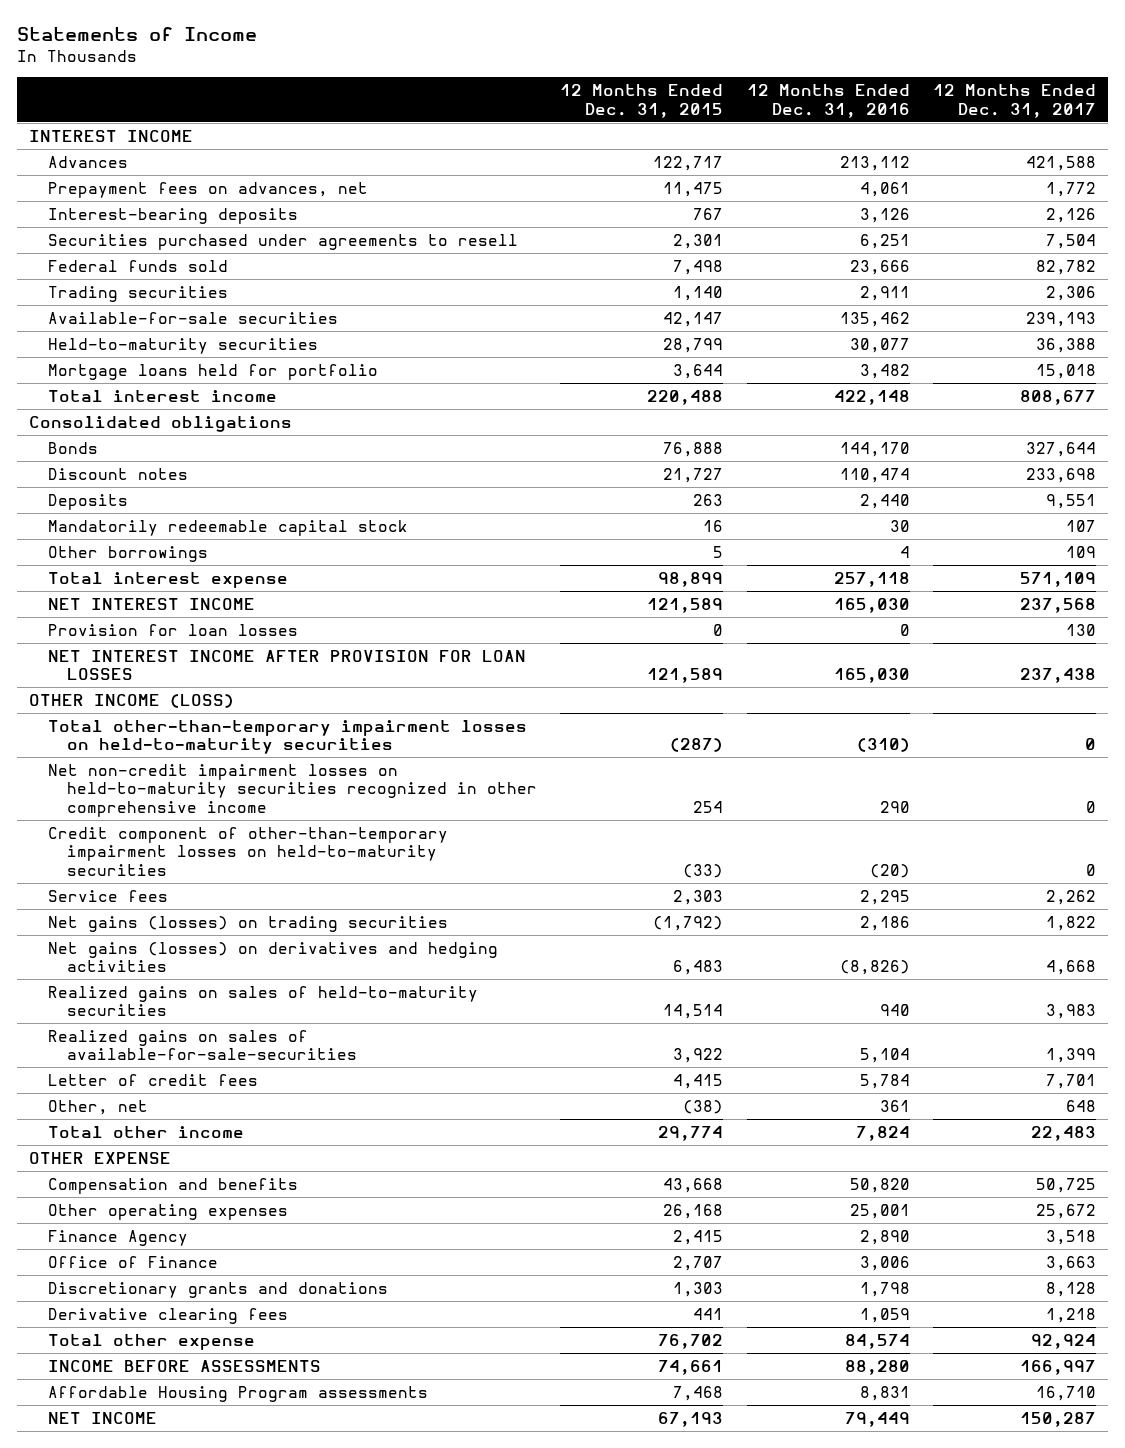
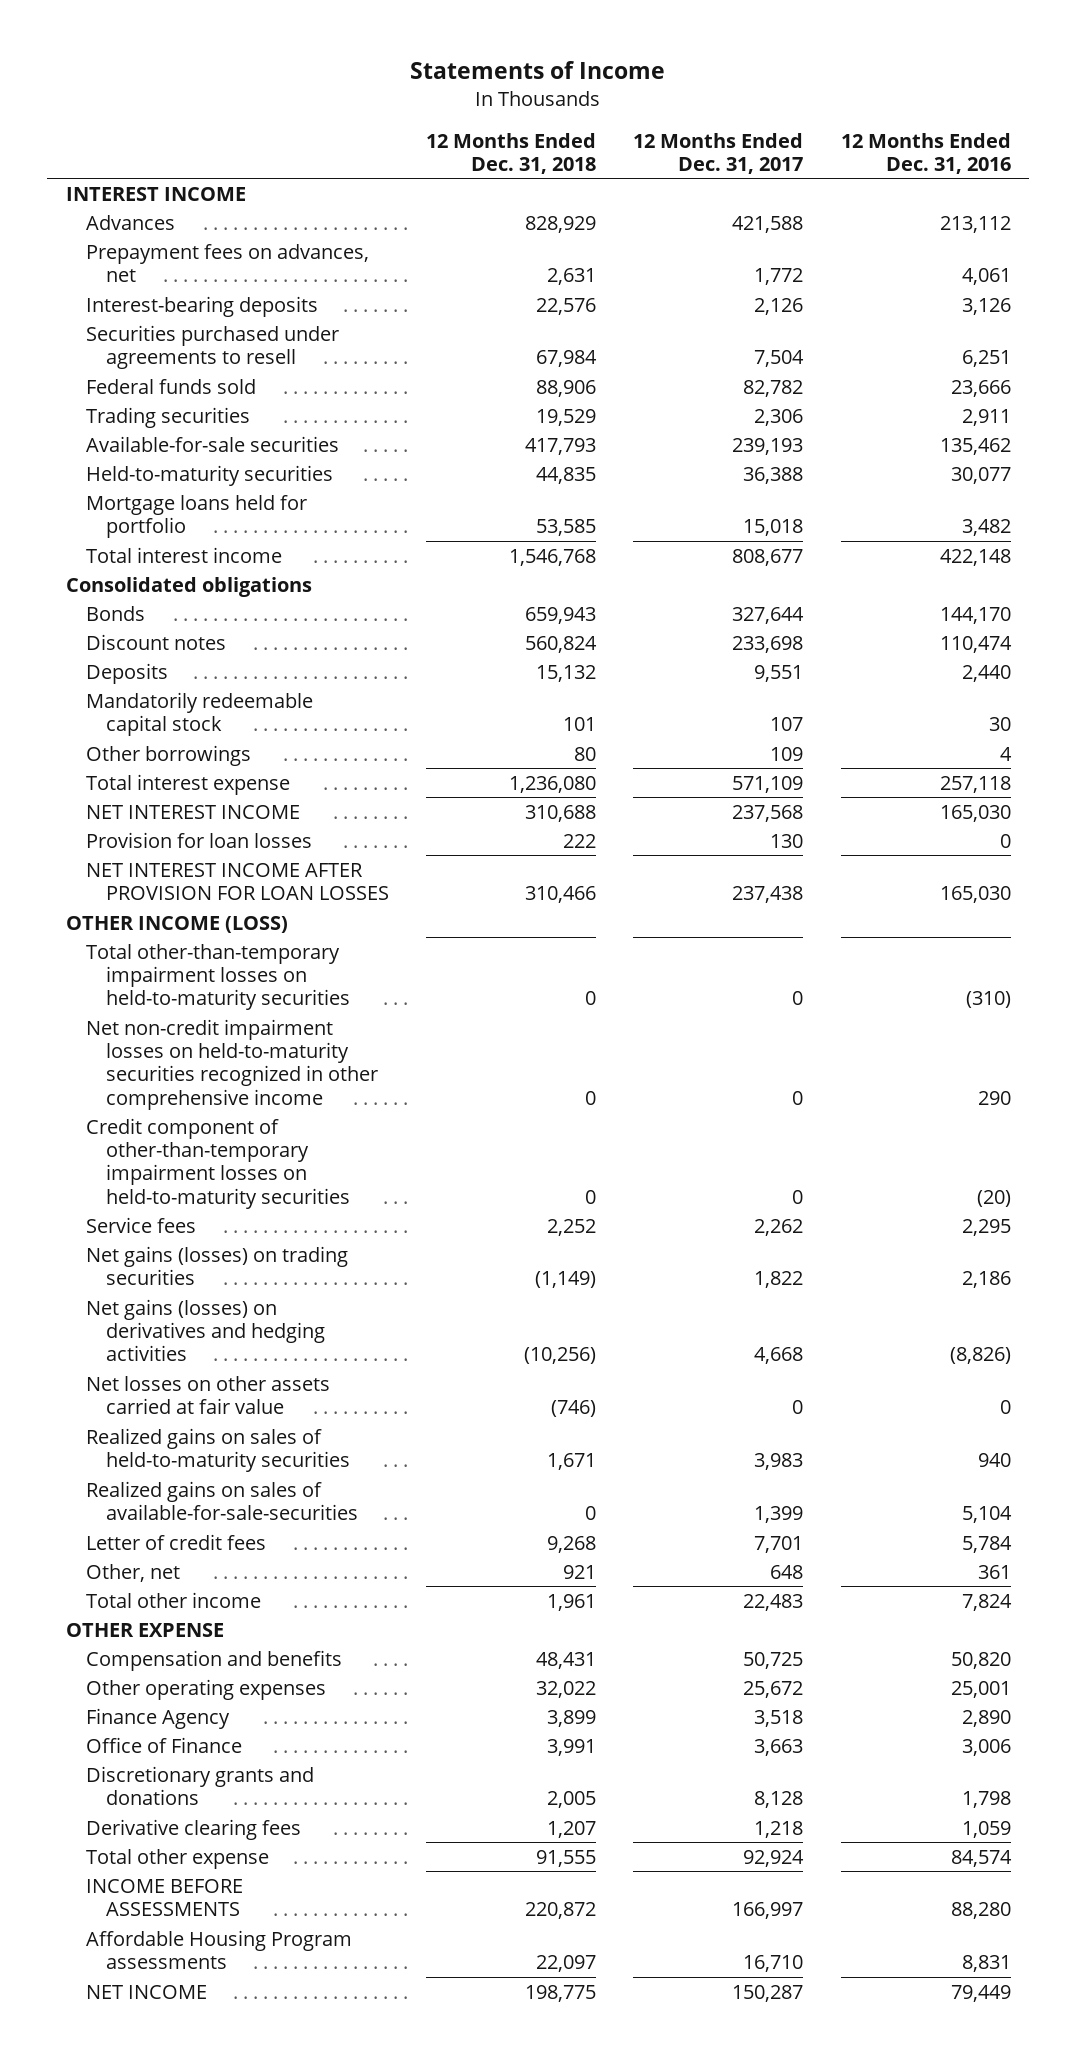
- | 12 Months Ended Dec. 31, 2015 | 12 Months Ended Dec. 31, 2016 | 12 Months Ended Dec. 31, 2017
+ | 12 Months Ended Dec. 31, 2018 | 12 Months Ended Dec. 31, 2017 | 12 Months Ended Dec. 31, 2016
+ Net losses on other assets carried at fair value | (746) | 0 | 0

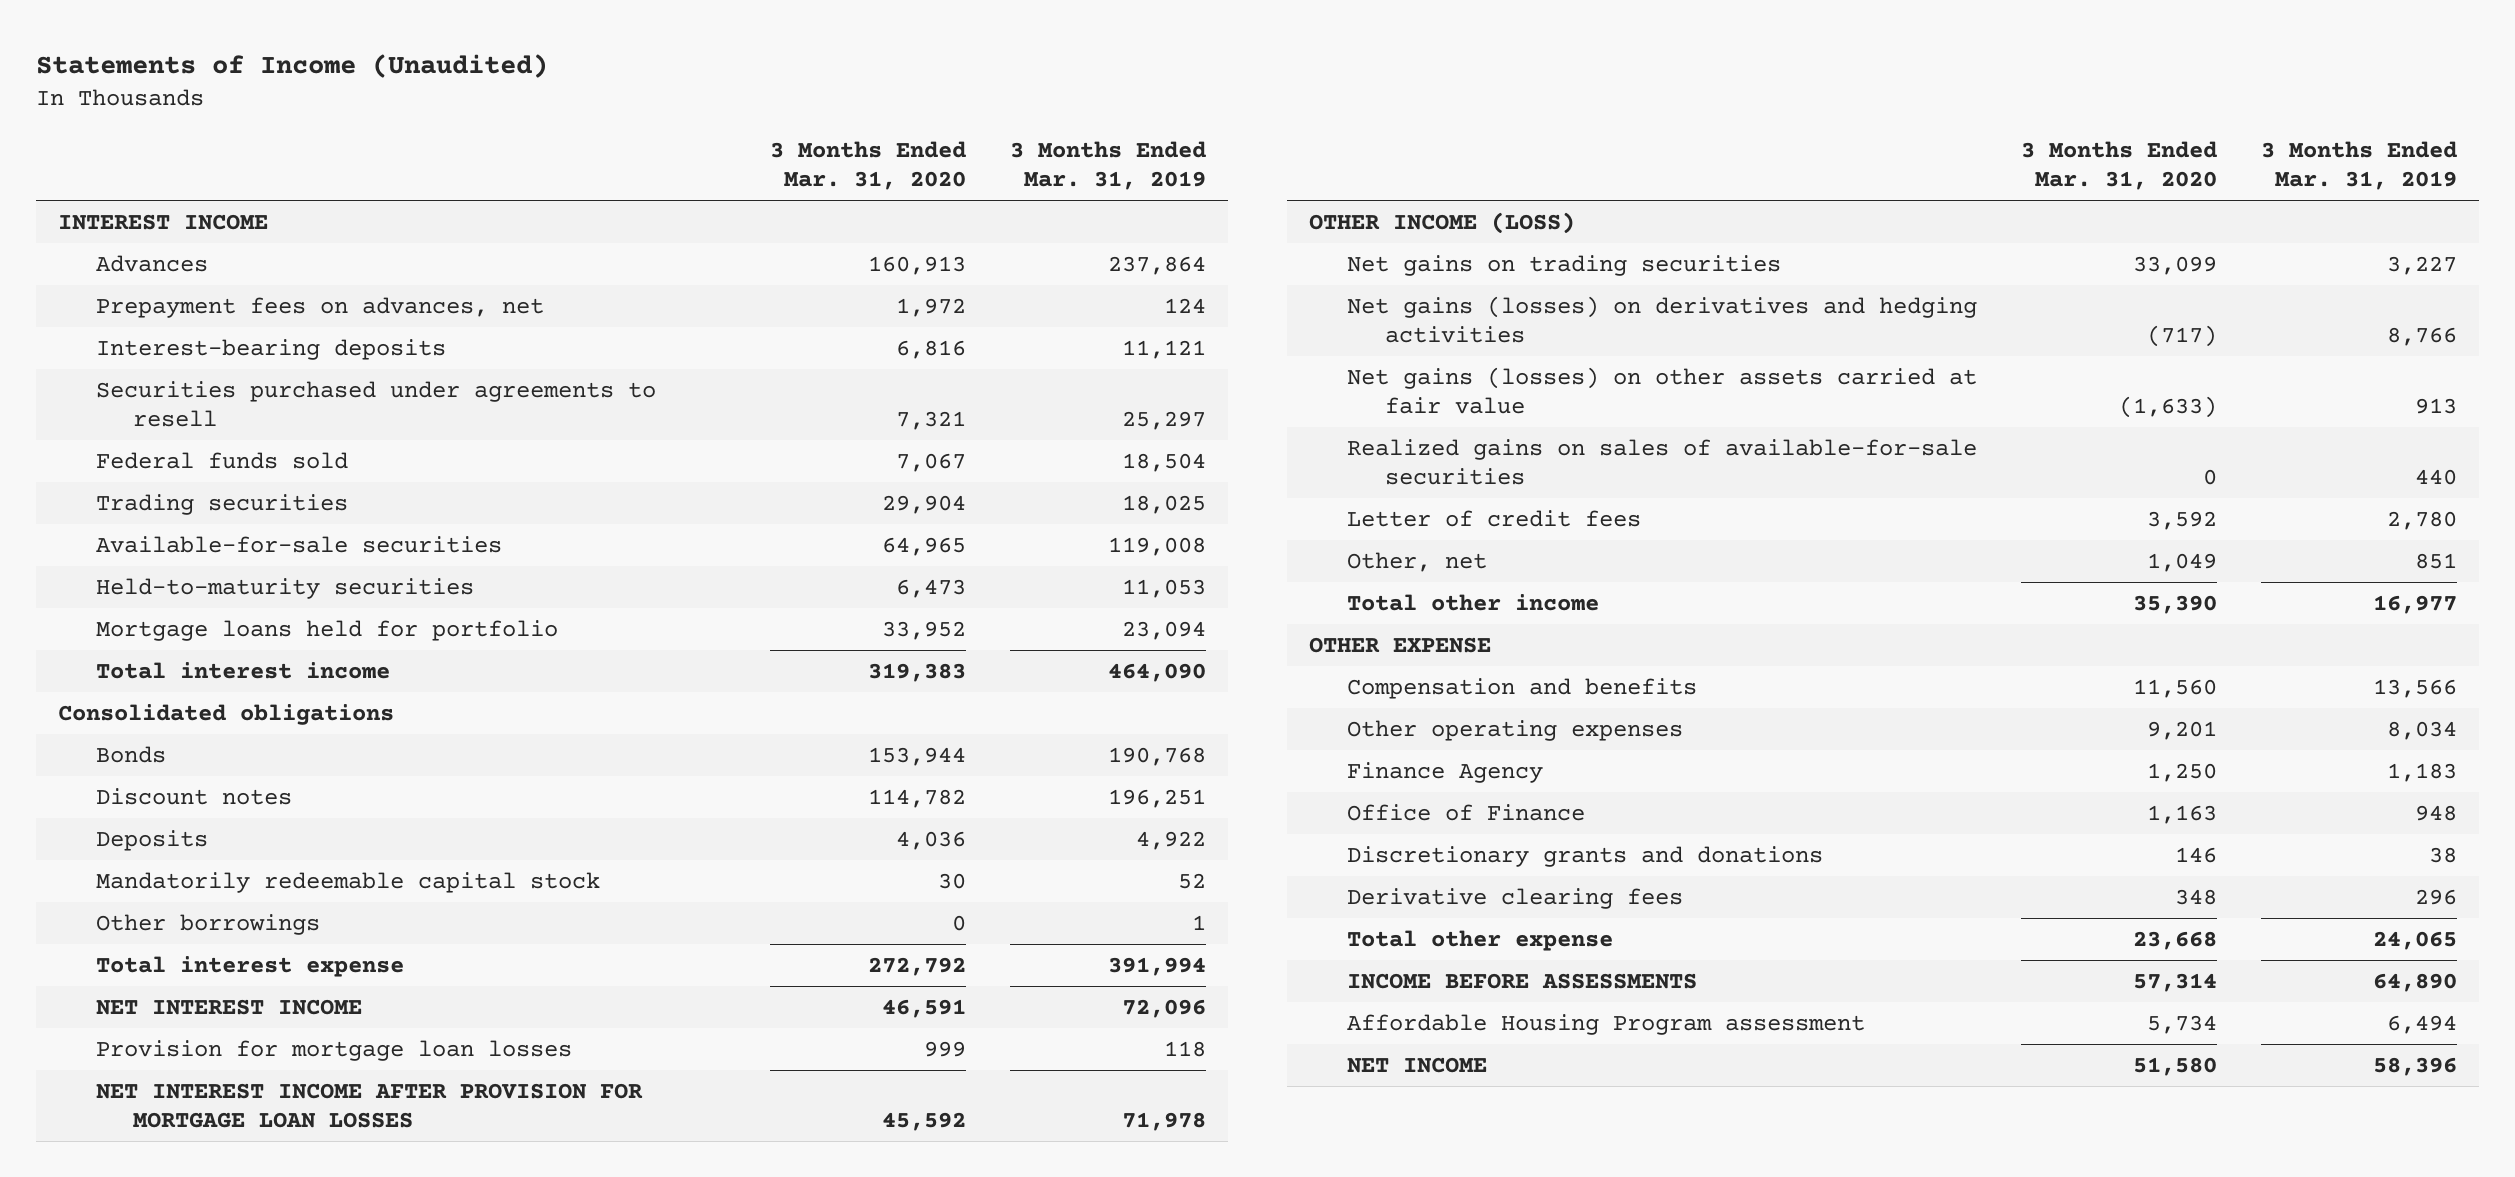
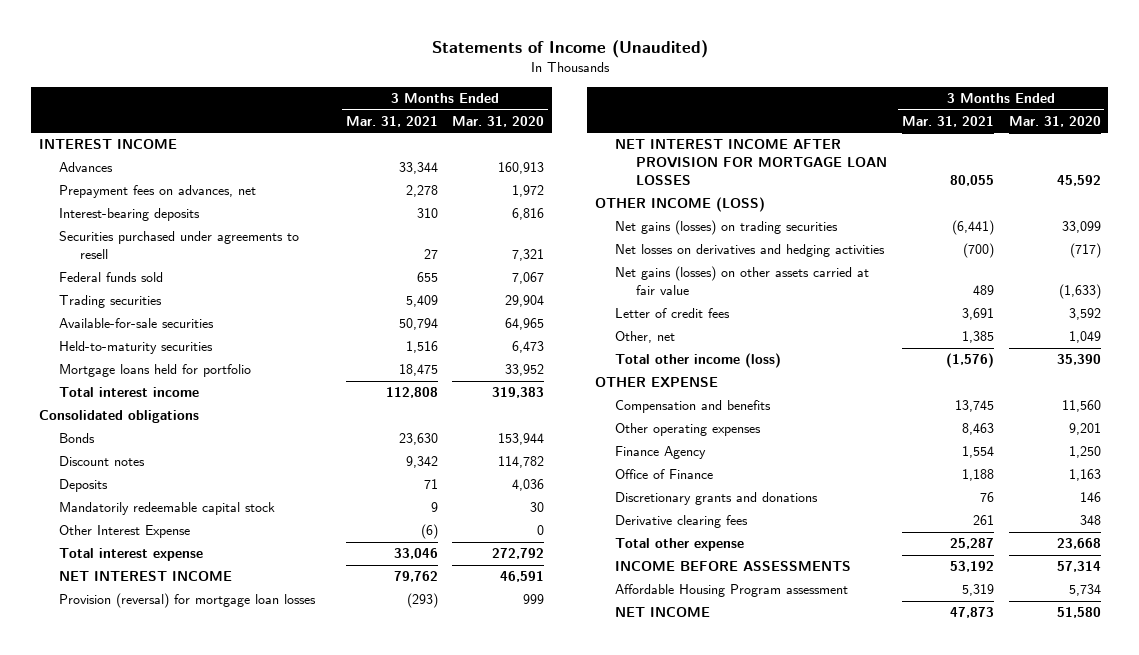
- | 3 Months Ended Mar. 31, 2020 | 3 Months Ended Mar. 31, 2019
+ | 3 Months Ended Mar. 31, 2021 | 3 Months Ended Mar. 31, 2020
- Other borrowings | 0 | 1
+ Other Interest Expense | (6) | 0
- Provision for mortgage loan losses | 999 | 118
+ Provision (reversal) for mortgage loan losses | (293) | 999
- Net gains on trading securities | 33,099 | 3,227
- Net gains (losses) on derivatives and hedging activities | (717) | 8,766
+ Net gains (losses) on trading securities | (6,441) | 33,099
+ Net losses on derivatives and hedging activities | (700) | (717)
- Realized gains on sales of available-for-sale securities | 0 | 440
- Total other income | 35,390 | 16,977
+ Total other income (loss) | (1,576) | 35,390

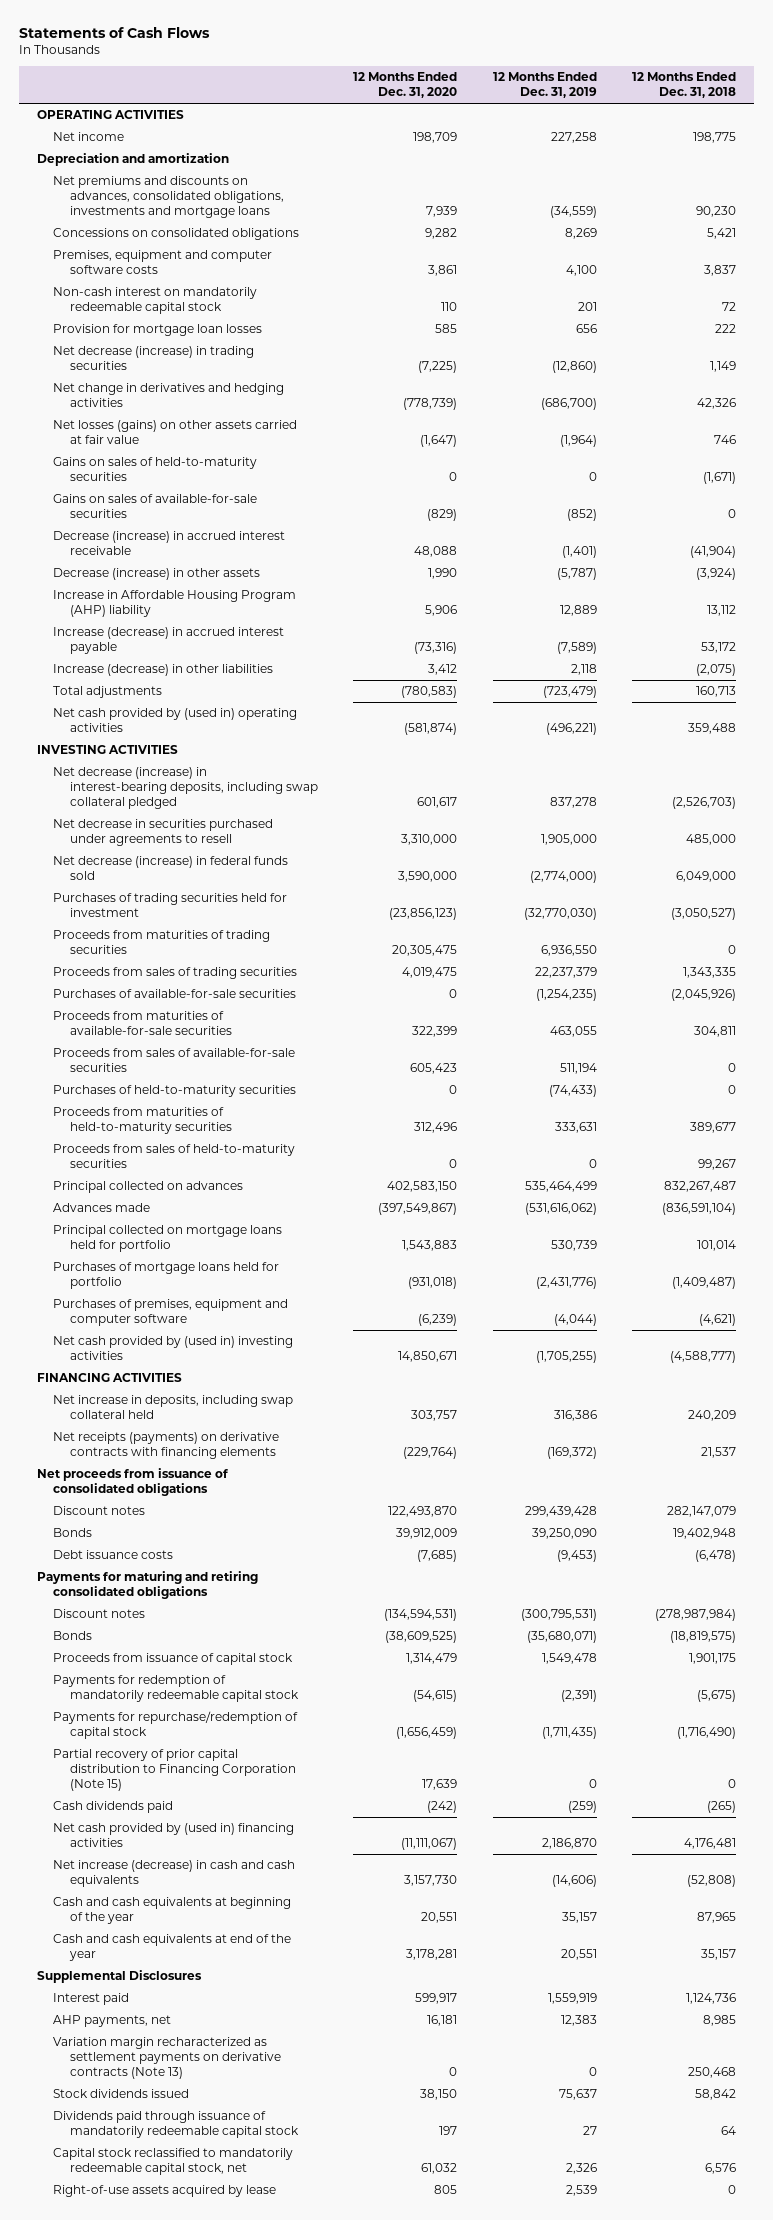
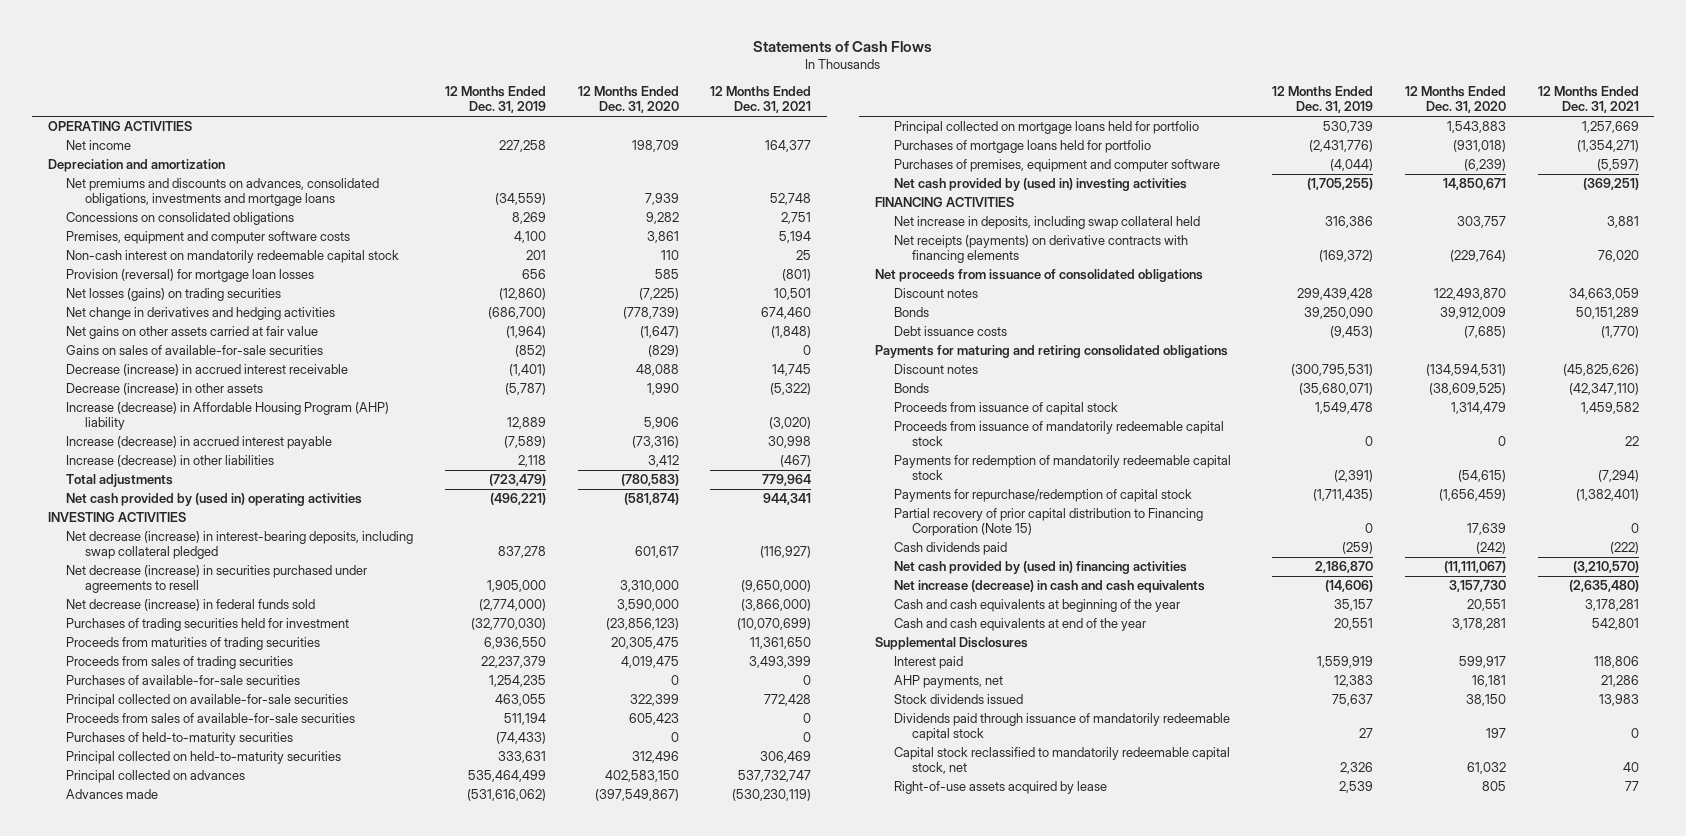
- | 12 Months Ended Dec. 31, 2020 | 12 Months Ended Dec. 31, 2019 | 12 Months Ended Dec. 31, 2018
+ | 12 Months Ended Dec. 31, 2019 | 12 Months Ended Dec. 31, 2020 | 12 Months Ended Dec. 31, 2021
- Provision for mortgage loan losses | 585 | 656 | 222
- Net decrease (increase) in trading securities | (7,225) | (12,860) | 1,149
+ Provision (reversal) for mortgage loan losses | 656 | 585 | (801)
+ Net losses (gains) on trading securities | (12,860) | (7,225) | 10,501
- Net losses (gains) on other assets carried at fair value | (1,647) | (1,964) | 746
- Gains on sales of held-to-maturity securities | 0 | 0 | (1,671)
+ Net gains on other assets carried at fair value | (1,964) | (1,647) | (1,848)
- Increase in Affordable Housing Program (AHP) liability | 5,906 | 12,889 | 13,112
+ Increase (decrease) in Affordable Housing Program (AHP) liability | 12,889 | 5,906 | (3,020)
- Net decrease in securities purchased under agreements to resell | 3,310,000 | 1,905,000 | 485,000
+ Net decrease (increase) in securities purchased under agreements to resell | 1,905,000 | 3,310,000 | (9,650,000)
- Purchases of available-for-sale securities | 0 | (1,254,235) | (2,045,926)
- Proceeds from maturities of available-for-sale securities | 322,399 | 463,055 | 304,811
+ Purchases of available-for-sale securities | 1,254,235 | 0 | 0
+ Principal collected on available-for-sale securities | 463,055 | 322,399 | 772,428
- Proceeds from maturities of held-to-maturity securities | 312,496 | 333,631 | 389,677
- Proceeds from sales of held-to-maturity securities | 0 | 0 | 99,267
+ Principal collected on held-to-maturity securities | 333,631 | 312,496 | 306,469
+ Proceeds from issuance of mandatorily redeemable capital stock | 0 | 0 | 22
- Variation margin recharacterized as settlement payments on derivative contracts (Note 13) | 0 | 0 | 250,468

